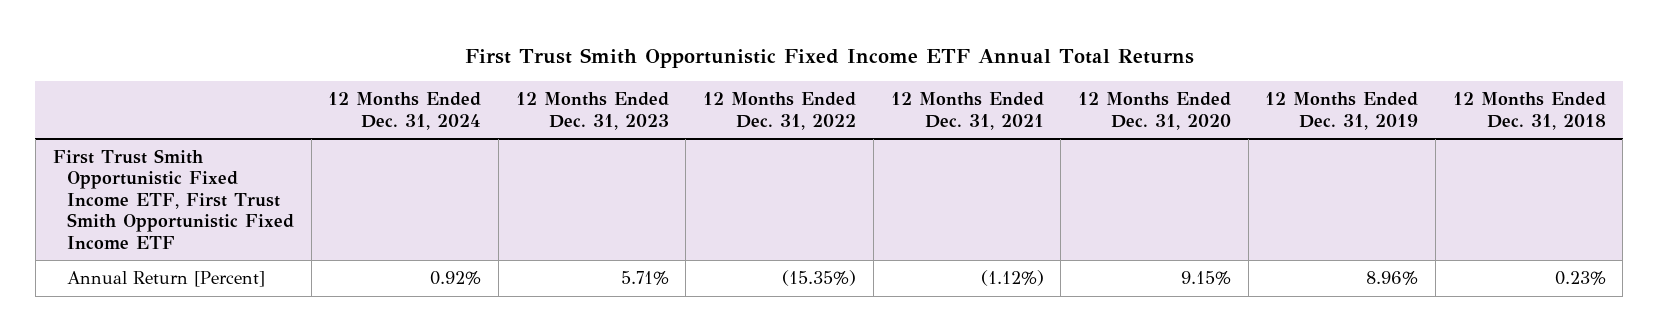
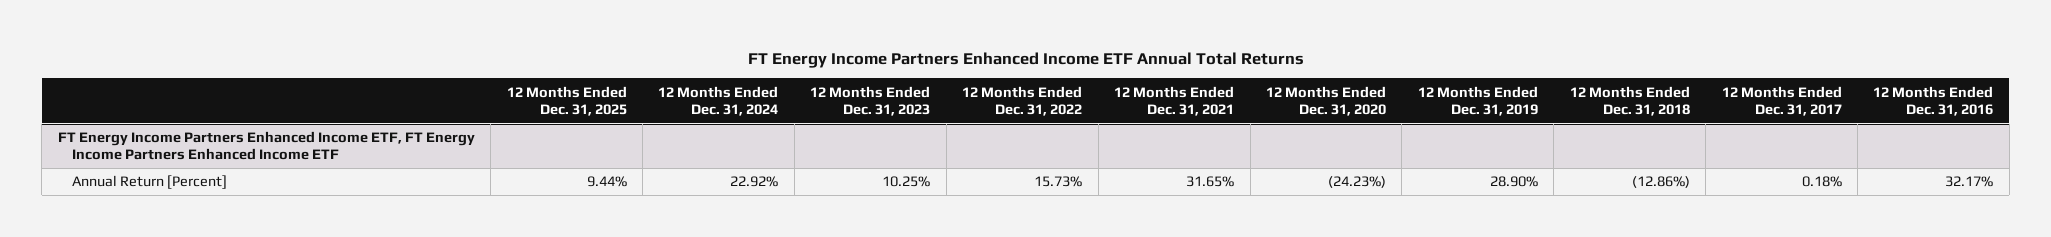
- First Trust Smith Opportunistic Fixed Income ETF Annual Total Returns
+ FT Energy Income Partners Enhanced Income ETF Annual Total Returns
- | 12 Months Ended Dec. 31, 2024 | 12 Months Ended Dec. 31, 2023 | 12 Months Ended Dec. 31, 2022 | 12 Months Ended Dec. 31, 2021 | 12 Months Ended Dec. 31, 2020 | 12 Months Ended Dec. 31, 2019 | 12 Months Ended Dec. 31, 2018
+ | 12 Months Ended Dec. 31, 2025 | 12 Months Ended Dec. 31, 2024 | 12 Months Ended Dec. 31, 2023 | 12 Months Ended Dec. 31, 2022 | 12 Months Ended Dec. 31, 2021 | 12 Months Ended Dec. 31, 2020 | 12 Months Ended Dec. 31, 2019 | 12 Months Ended Dec. 31, 2018 | 12 Months Ended Dec. 31, 2017 | 12 Months Ended Dec. 31, 2016
- First Trust Smith Opportunistic Fixed Income ETF, First Trust Smith Opportunistic Fixed Income ETF
- Annual Return [Percent] | 0.92% | 5.71% | (15.35%) | (1.12%) | 9.15% | 8.96% | 0.23%
+ FT Energy Income Partners Enhanced Income ETF, FT Energy Income Partners Enhanced Income ETF
+ Annual Return [Percent] | 9.44% | 22.92% | 10.25% | 15.73% | 31.65% | (24.23%) | 28.90% | (12.86%) | 0.18% | 32.17%

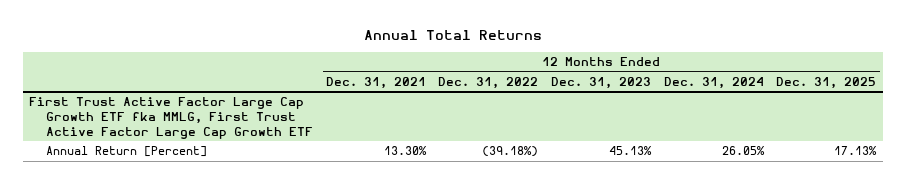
- FT Energy Income Partners Enhanced Income ETF Annual Total Returns
+ Annual Total Returns
- | 12 Months Ended Dec. 31, 2025 | 12 Months Ended Dec. 31, 2024 | 12 Months Ended Dec. 31, 2023 | 12 Months Ended Dec. 31, 2022 | 12 Months Ended Dec. 31, 2021 | 12 Months Ended Dec. 31, 2020 | 12 Months Ended Dec. 31, 2019 | 12 Months Ended Dec. 31, 2018 | 12 Months Ended Dec. 31, 2017 | 12 Months Ended Dec. 31, 2016
+ | 12 Months Ended Dec. 31, 2021 | 12 Months Ended Dec. 31, 2022 | 12 Months Ended Dec. 31, 2023 | 12 Months Ended Dec. 31, 2024 | 12 Months Ended Dec. 31, 2025
- FT Energy Income Partners Enhanced Income ETF, FT Energy Income Partners Enhanced Income ETF
- Annual Return [Percent] | 9.44% | 22.92% | 10.25% | 15.73% | 31.65% | (24.23%) | 28.90% | (12.86%) | 0.18% | 32.17%
+ First Trust Active Factor Large Cap Growth ETF fka MMLG, First Trust Active Factor Large Cap Growth ETF
+ Annual Return [Percent] | 13.30% | (39.18%) | 45.13% | 26.05% | 17.13%

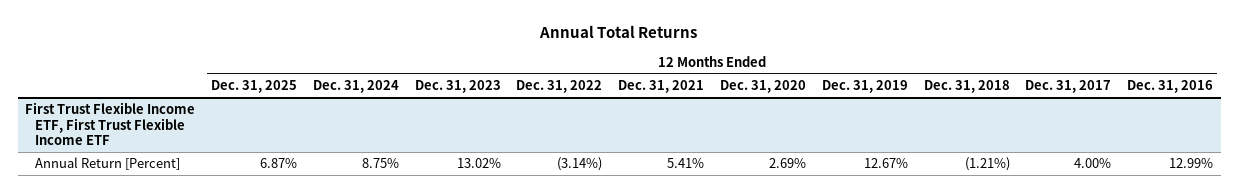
- | 12 Months Ended Dec. 31, 2021 | 12 Months Ended Dec. 31, 2022 | 12 Months Ended Dec. 31, 2023 | 12 Months Ended Dec. 31, 2024 | 12 Months Ended Dec. 31, 2025
+ | 12 Months Ended Dec. 31, 2025 | 12 Months Ended Dec. 31, 2024 | 12 Months Ended Dec. 31, 2023 | 12 Months Ended Dec. 31, 2022 | 12 Months Ended Dec. 31, 2021 | 12 Months Ended Dec. 31, 2020 | 12 Months Ended Dec. 31, 2019 | 12 Months Ended Dec. 31, 2018 | 12 Months Ended Dec. 31, 2017 | 12 Months Ended Dec. 31, 2016
- First Trust Active Factor Large Cap Growth ETF fka MMLG, First Trust Active Factor Large Cap Growth ETF
- Annual Return [Percent] | 13.30% | (39.18%) | 45.13% | 26.05% | 17.13%
+ First Trust Flexible Income ETF, First Trust Flexible Income ETF
+ Annual Return [Percent] | 6.87% | 8.75% | 13.02% | (3.14%) | 5.41% | 2.69% | 12.67% | (1.21%) | 4.00% | 12.99%

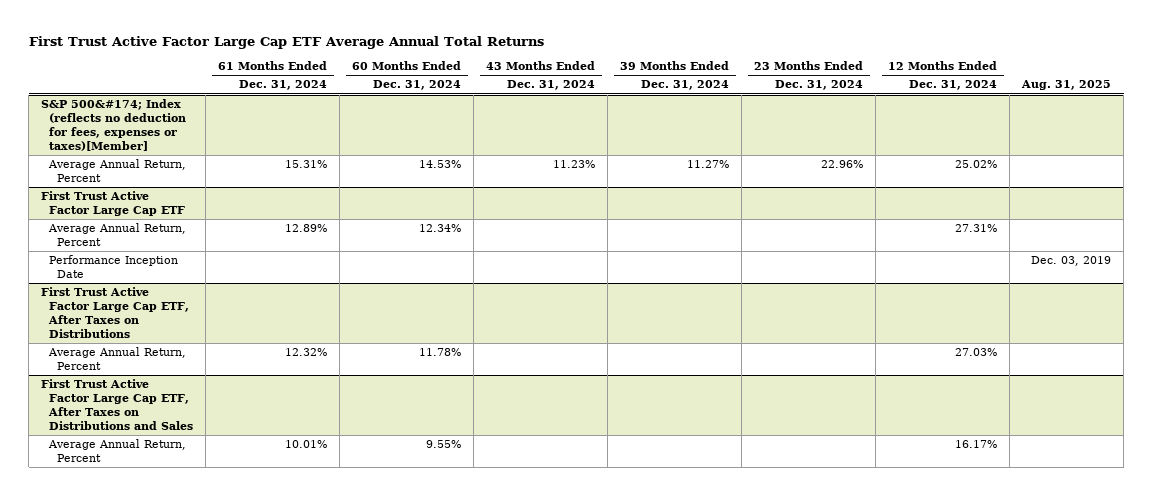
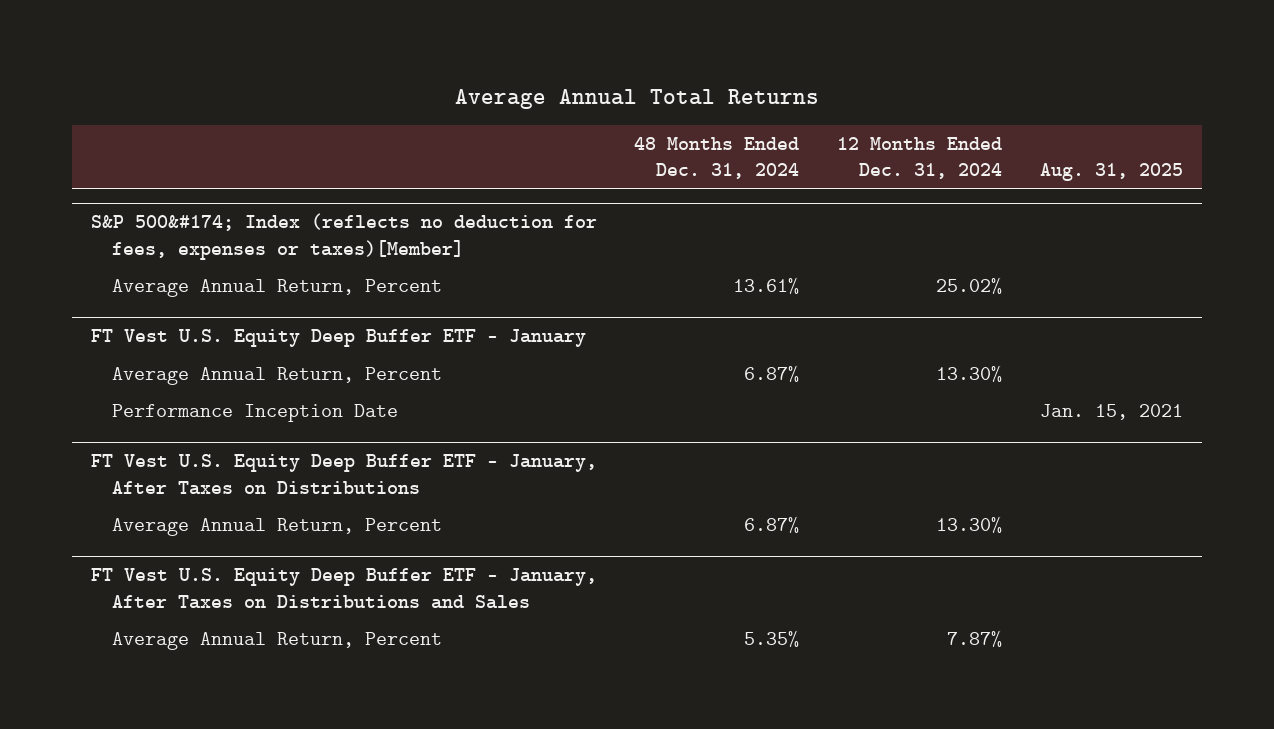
- First Trust Active Factor Large Cap ETF Average Annual Total Returns
+ Average Annual Total Returns
- | 61 Months Ended Dec. 31, 2024 | 60 Months Ended Dec. 31, 2024 | 43 Months Ended Dec. 31, 2024 | 39 Months Ended Dec. 31, 2024 | 23 Months Ended Dec. 31, 2024 | 12 Months Ended Dec. 31, 2024 | Aug. 31, 2025
+ | 48 Months Ended Dec. 31, 2024 | 12 Months Ended Dec. 31, 2024 | Aug. 31, 2025
- First Trust Active Factor Large Cap ETF
- Average Annual Return, Percent | 12.89% | 12.34% | | | | 27.31% |
- Performance Inception Date | | | | | | | Dec. 03, 2019
- First Trust Active Factor Large Cap ETF, After Taxes on Distributions
- Average Annual Return, Percent | 12.32% | 11.78% | | | | 27.03% |
- First Trust Active Factor Large Cap ETF, After Taxes on Distributions and Sales
- Average Annual Return, Percent | 10.01% | 9.55% | | | | 16.17% |
+ FT Vest U.S. Equity Deep Buffer ETF - January
+ Average Annual Return, Percent | 6.87% | 13.30% |
+ Performance Inception Date | | | Jan. 15, 2021
+ FT Vest U.S. Equity Deep Buffer ETF - January, After Taxes on Distributions
+ Average Annual Return, Percent | 6.87% | 13.30% |
+ FT Vest U.S. Equity Deep Buffer ETF - January, After Taxes on Distributions and Sales
+ Average Annual Return, Percent | 5.35% | 7.87% |

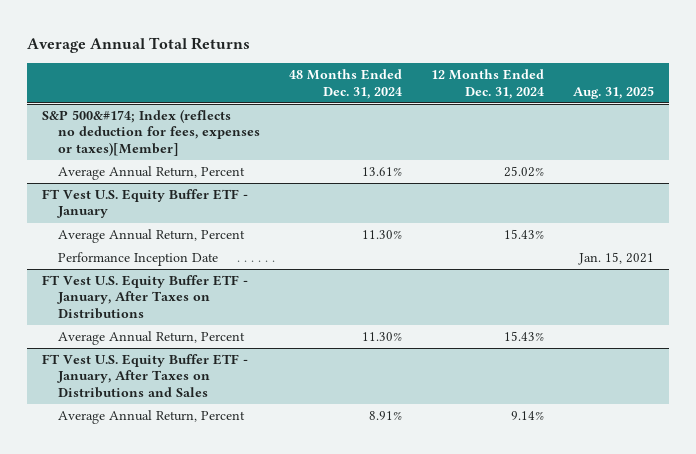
- FT Vest U.S. Equity Deep Buffer ETF - January
- Average Annual Return, Percent | 6.87% | 13.30% |
+ FT Vest U.S. Equity Buffer ETF - January
+ Average Annual Return, Percent | 11.30% | 15.43% |
- FT Vest U.S. Equity Deep Buffer ETF - January, After Taxes on Distributions
- Average Annual Return, Percent | 6.87% | 13.30% |
- FT Vest U.S. Equity Deep Buffer ETF - January, After Taxes on Distributions and Sales
- Average Annual Return, Percent | 5.35% | 7.87% |
+ FT Vest U.S. Equity Buffer ETF - January, After Taxes on Distributions
+ Average Annual Return, Percent | 11.30% | 15.43% |
+ FT Vest U.S. Equity Buffer ETF - January, After Taxes on Distributions and Sales
+ Average Annual Return, Percent | 8.91% | 9.14% |

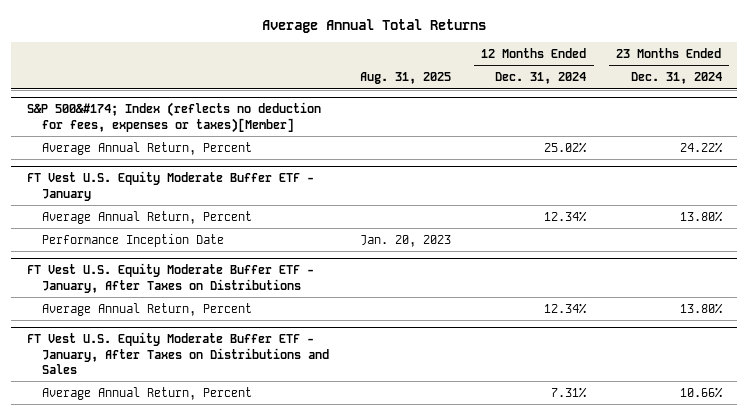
- | 48 Months Ended Dec. 31, 2024 | 12 Months Ended Dec. 31, 2024 | Aug. 31, 2025
+ | Aug. 31, 2025 | 12 Months Ended Dec. 31, 2024 | 23 Months Ended Dec. 31, 2024
- FT Vest U.S. Equity Buffer ETF - January
- Average Annual Return, Percent | 11.30% | 15.43% |
- Performance Inception Date | | | Jan. 15, 2021
- FT Vest U.S. Equity Buffer ETF - January, After Taxes on Distributions
- Average Annual Return, Percent | 11.30% | 15.43% |
- FT Vest U.S. Equity Buffer ETF - January, After Taxes on Distributions and Sales
- Average Annual Return, Percent | 8.91% | 9.14% |
+ FT Vest U.S. Equity Moderate Buffer ETF - January
+ Average Annual Return, Percent | | 12.34% | 13.80%
+ Performance Inception Date | Jan. 20, 2023 | |
+ FT Vest U.S. Equity Moderate Buffer ETF - January, After Taxes on Distributions
+ Average Annual Return, Percent | | 12.34% | 13.80%
+ FT Vest U.S. Equity Moderate Buffer ETF - January, After Taxes on Distributions and Sales
+ Average Annual Return, Percent | | 7.31% | 10.66%

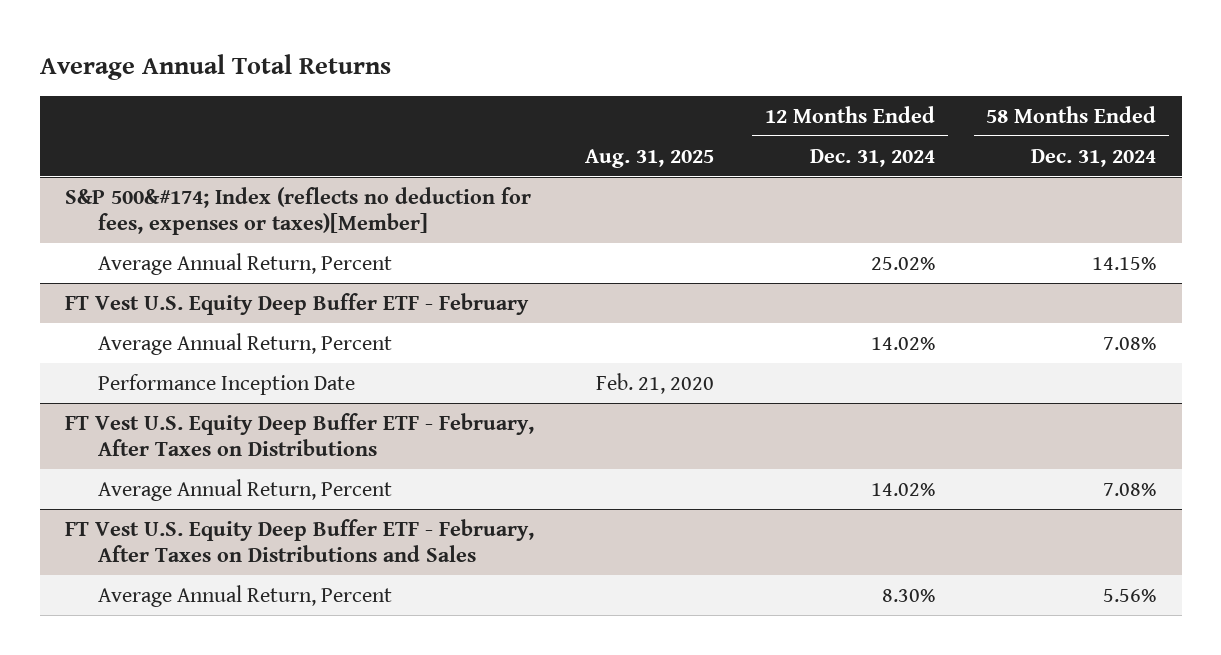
- | Aug. 31, 2025 | 12 Months Ended Dec. 31, 2024 | 23 Months Ended Dec. 31, 2024
+ | Aug. 31, 2025 | 12 Months Ended Dec. 31, 2024 | 58 Months Ended Dec. 31, 2024
- FT Vest U.S. Equity Moderate Buffer ETF - January
- Average Annual Return, Percent | | 12.34% | 13.80%
- Performance Inception Date | Jan. 20, 2023 | |
- FT Vest U.S. Equity Moderate Buffer ETF - January, After Taxes on Distributions
- Average Annual Return, Percent | | 12.34% | 13.80%
- FT Vest U.S. Equity Moderate Buffer ETF - January, After Taxes on Distributions and Sales
- Average Annual Return, Percent | | 7.31% | 10.66%
+ FT Vest U.S. Equity Deep Buffer ETF - February
+ Average Annual Return, Percent | | 14.02% | 7.08%
+ Performance Inception Date | Feb. 21, 2020 | |
+ FT Vest U.S. Equity Deep Buffer ETF - February, After Taxes on Distributions
+ Average Annual Return, Percent | | 14.02% | 7.08%
+ FT Vest U.S. Equity Deep Buffer ETF - February, After Taxes on Distributions and Sales
+ Average Annual Return, Percent | | 8.30% | 5.56%

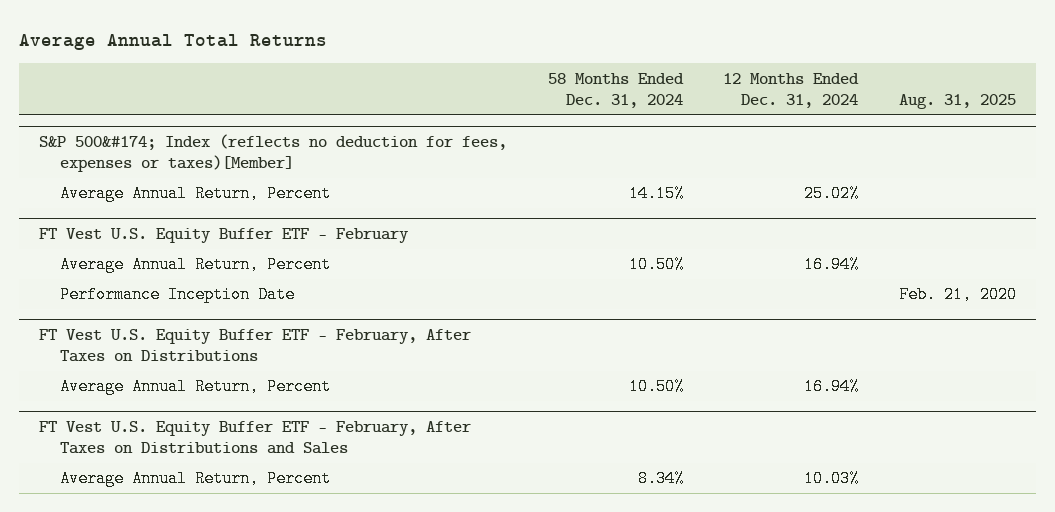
- | Aug. 31, 2025 | 12 Months Ended Dec. 31, 2024 | 58 Months Ended Dec. 31, 2024
+ | 58 Months Ended Dec. 31, 2024 | 12 Months Ended Dec. 31, 2024 | Aug. 31, 2025
- FT Vest U.S. Equity Deep Buffer ETF - February
- Average Annual Return, Percent | | 14.02% | 7.08%
+ FT Vest U.S. Equity Buffer ETF - February
+ Average Annual Return, Percent | 10.50% | 16.94% |
- FT Vest U.S. Equity Deep Buffer ETF - February, After Taxes on Distributions
- Average Annual Return, Percent | | 14.02% | 7.08%
- FT Vest U.S. Equity Deep Buffer ETF - February, After Taxes on Distributions and Sales
- Average Annual Return, Percent | | 8.30% | 5.56%
+ FT Vest U.S. Equity Buffer ETF - February, After Taxes on Distributions
+ Average Annual Return, Percent | 10.50% | 16.94% |
+ FT Vest U.S. Equity Buffer ETF - February, After Taxes on Distributions and Sales
+ Average Annual Return, Percent | 8.34% | 10.03% |

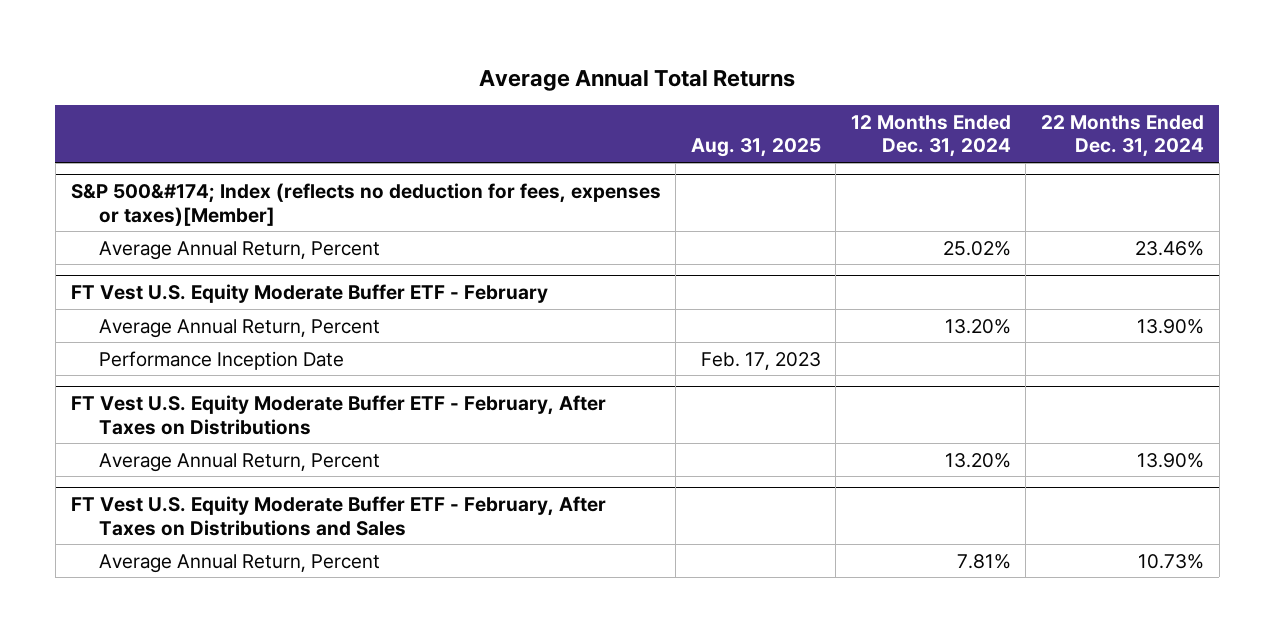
- | 58 Months Ended Dec. 31, 2024 | 12 Months Ended Dec. 31, 2024 | Aug. 31, 2025
+ | Aug. 31, 2025 | 12 Months Ended Dec. 31, 2024 | 22 Months Ended Dec. 31, 2024
- FT Vest U.S. Equity Buffer ETF - February
- Average Annual Return, Percent | 10.50% | 16.94% |
- Performance Inception Date | | | Feb. 21, 2020
- FT Vest U.S. Equity Buffer ETF - February, After Taxes on Distributions
- Average Annual Return, Percent | 10.50% | 16.94% |
- FT Vest U.S. Equity Buffer ETF - February, After Taxes on Distributions and Sales
- Average Annual Return, Percent | 8.34% | 10.03% |
+ FT Vest U.S. Equity Moderate Buffer ETF - February
+ Average Annual Return, Percent | | 13.20% | 13.90%
+ Performance Inception Date | Feb. 17, 2023 | |
+ FT Vest U.S. Equity Moderate Buffer ETF - February, After Taxes on Distributions
+ Average Annual Return, Percent | | 13.20% | 13.90%
+ FT Vest U.S. Equity Moderate Buffer ETF - February, After Taxes on Distributions and Sales
+ Average Annual Return, Percent | | 7.81% | 10.73%

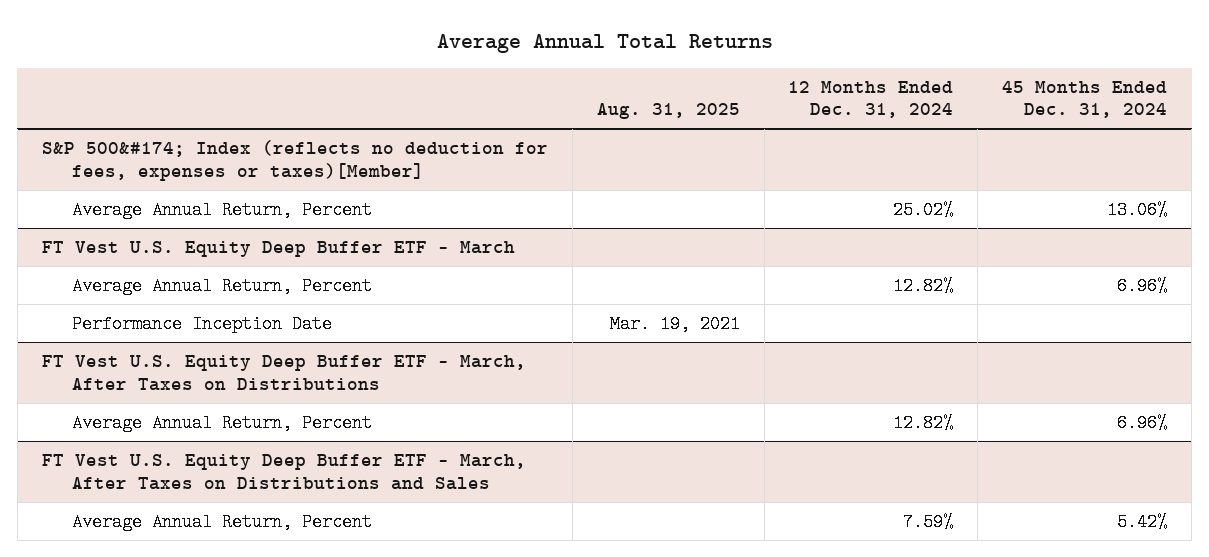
- | Aug. 31, 2025 | 12 Months Ended Dec. 31, 2024 | 22 Months Ended Dec. 31, 2024
+ | Aug. 31, 2025 | 12 Months Ended Dec. 31, 2024 | 45 Months Ended Dec. 31, 2024
- FT Vest U.S. Equity Moderate Buffer ETF - February
- Average Annual Return, Percent | | 13.20% | 13.90%
- Performance Inception Date | Feb. 17, 2023 | |
- FT Vest U.S. Equity Moderate Buffer ETF - February, After Taxes on Distributions
- Average Annual Return, Percent | | 13.20% | 13.90%
- FT Vest U.S. Equity Moderate Buffer ETF - February, After Taxes on Distributions and Sales
- Average Annual Return, Percent | | 7.81% | 10.73%
+ FT Vest U.S. Equity Deep Buffer ETF - March
+ Average Annual Return, Percent | | 12.82% | 6.96%
+ Performance Inception Date | Mar. 19, 2021 | |
+ FT Vest U.S. Equity Deep Buffer ETF - March, After Taxes on Distributions
+ Average Annual Return, Percent | | 12.82% | 6.96%
+ FT Vest U.S. Equity Deep Buffer ETF - March, After Taxes on Distributions and Sales
+ Average Annual Return, Percent | | 7.59% | 5.42%

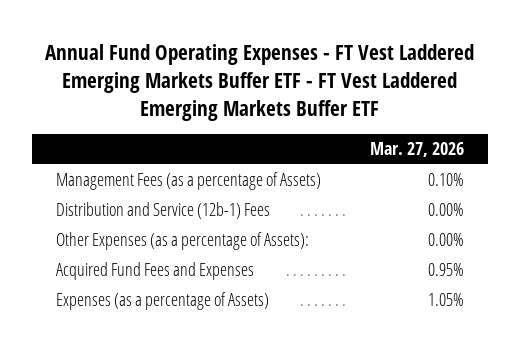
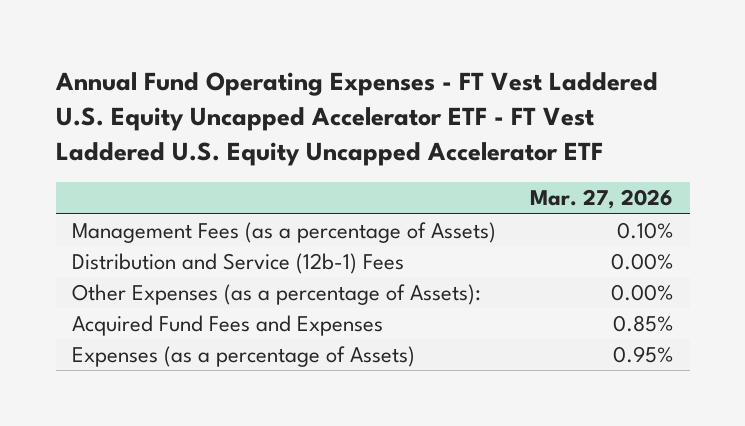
- Annual Fund Operating Expenses - FT Vest Laddered Emerging Markets Buffer ETF - FT Vest Laddered Emerging Markets Buffer ETF
+ Annual Fund Operating Expenses - FT Vest Laddered U.S. Equity Uncapped Accelerator ETF - FT Vest Laddered U.S. Equity Uncapped Accelerator ETF
- Acquired Fund Fees and Expenses | 0.95%
- Expenses (as a percentage of Assets) | 1.05%
+ Acquired Fund Fees and Expenses | 0.85%
+ Expenses (as a percentage of Assets) | 0.95%

